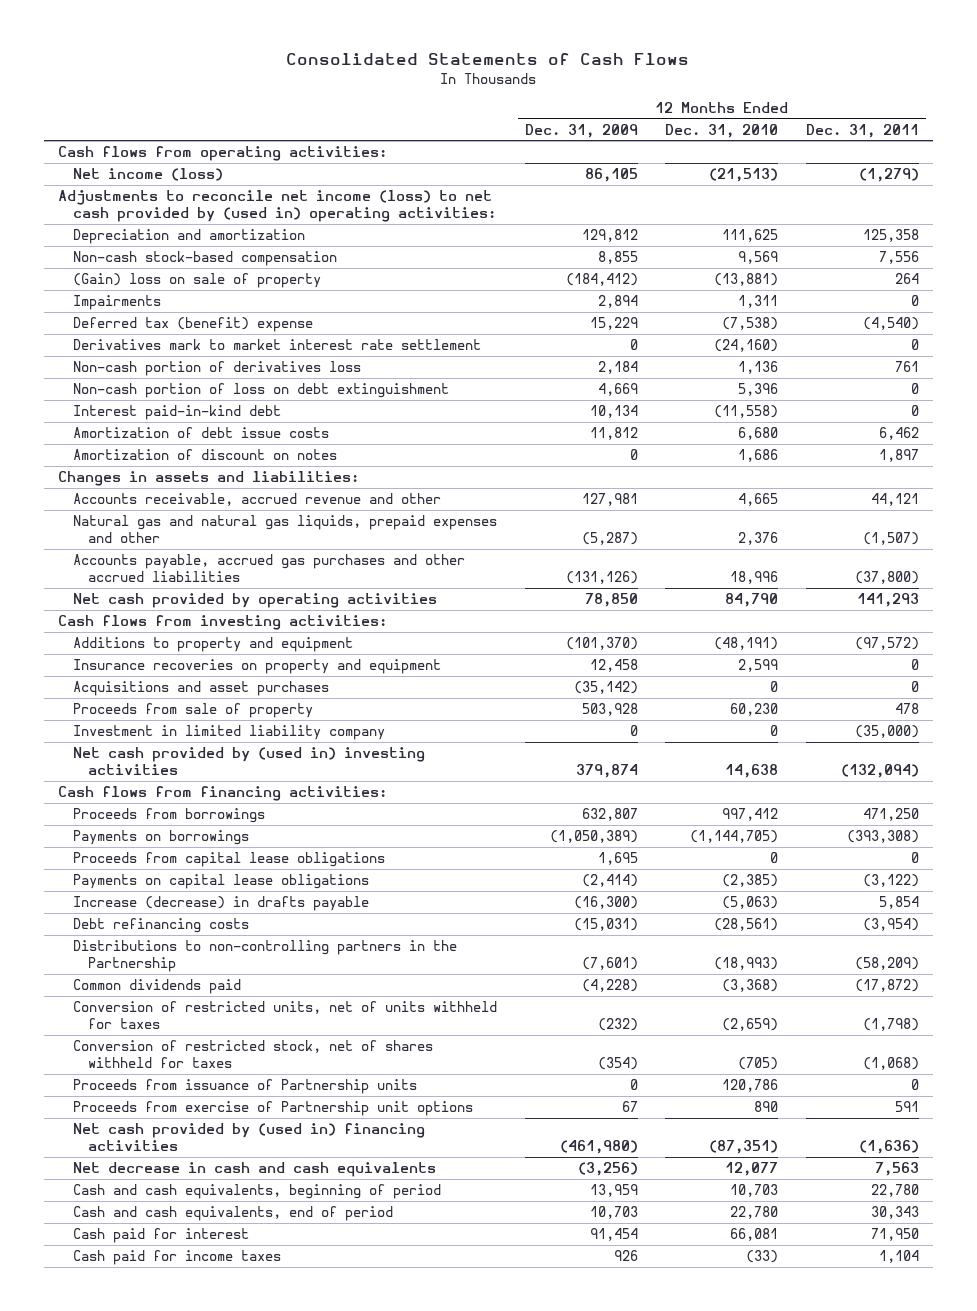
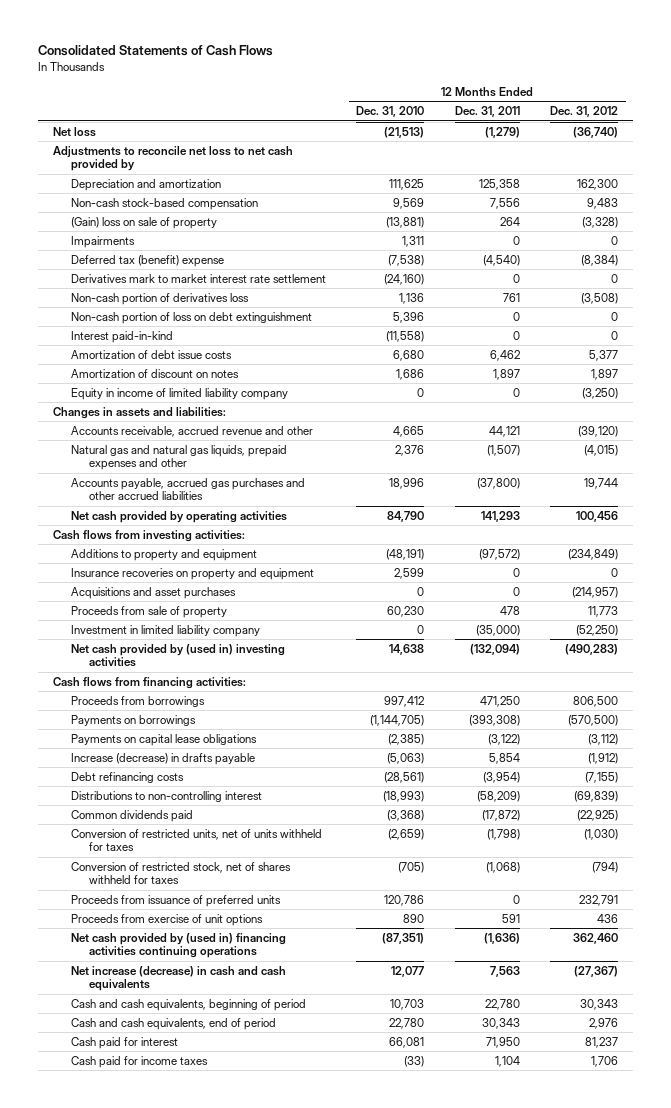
- | 12 Months Ended Dec. 31, 2009 | 12 Months Ended Dec. 31, 2010 | 12 Months Ended Dec. 31, 2011
+ | 12 Months Ended Dec. 31, 2010 | 12 Months Ended Dec. 31, 2011 | 12 Months Ended Dec. 31, 2012
- Cash flows from operating activities:
- Net income (loss) | 86,105 | (21,513) | (1,279)
- Adjustments to reconcile net income (loss) to net cash provided by (used in) operating activities:
+ Net loss | (21,513) | (1,279) | (36,740)
+ Adjustments to reconcile net loss to net cash provided by
- Interest paid-in-kind debt | 10,134 | (11,558) | 0
+ Interest paid-in-kind | (11,558) | 0 | 0
+ Equity in income of limited liability company | 0 | 0 | (3,250)
- Proceeds from capital lease obligations | 1,695 | 0 | 0
- Distributions to non-controlling partners in the Partnership | (7,601) | (18,993) | (58,209)
+ Distributions to non-controlling interest | (18,993) | (58,209) | (69,839)
- Proceeds from issuance of Partnership units | 0 | 120,786 | 0
- Proceeds from exercise of Partnership unit options | 67 | 890 | 591
- Net cash provided by (used in) financing activities | (461,980) | (87,351) | (1,636)
- Net decrease in cash and cash equivalents | (3,256) | 12,077 | 7,563
+ Proceeds from issuance of preferred units | 120,786 | 0 | 232,791
+ Proceeds from exercise of unit options | 890 | 591 | 436
+ Net cash provided by (used in) financing activities continuing operations | (87,351) | (1,636) | 362,460
+ Net increase (decrease) in cash and cash equivalents | 12,077 | 7,563 | (27,367)

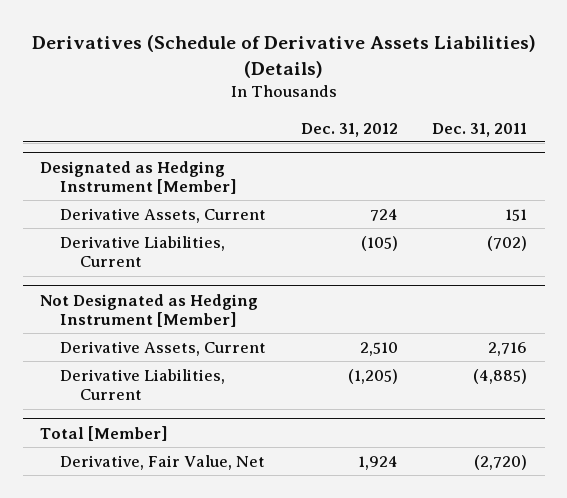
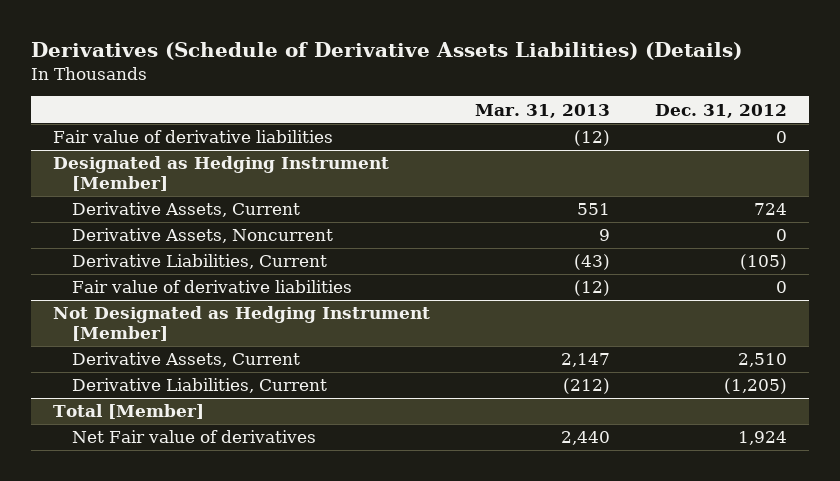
- | Dec. 31, 2012 | Dec. 31, 2011
+ | Mar. 31, 2013 | Dec. 31, 2012
+ Fair value of derivative liabilities | (12) | 0
@ Designated as Hedging Instrument [Member]
+ Derivative Assets, Noncurrent | 9 | 0
+ Fair value of derivative liabilities | (12) | 0
@ Total [Member]
- Derivative, Fair Value, Net | 1,924 | (2,720)
+ Net Fair value of derivatives | 2,440 | 1,924

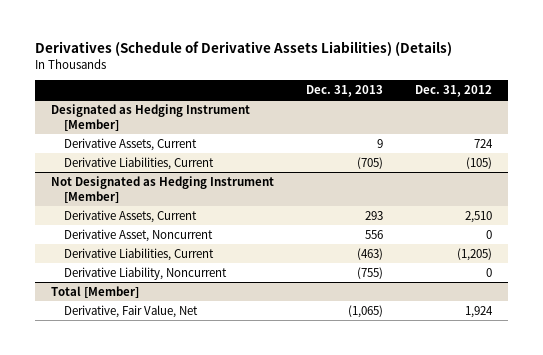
- | Mar. 31, 2013 | Dec. 31, 2012
+ | Dec. 31, 2013 | Dec. 31, 2012
- Fair value of derivative liabilities | (12) | 0
@ Designated as Hedging Instrument [Member]
- Derivative Assets, Noncurrent | 9 | 0
- Fair value of derivative liabilities | (12) | 0
@ Not Designated as Hedging Instrument [Member]
+ Derivative Asset, Noncurrent | 556 | 0
+ Derivative Liability, Noncurrent | (755) | 0
@ Total [Member]
- Net Fair value of derivatives | 2,440 | 1,924
+ Derivative, Fair Value, Net | (1,065) | 1,924

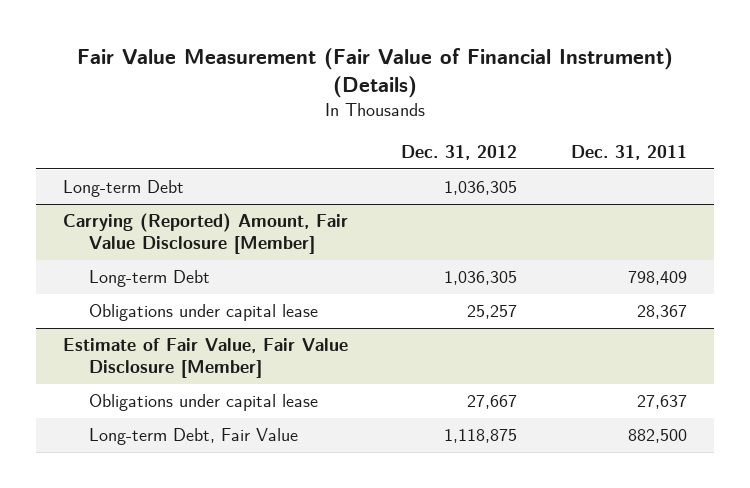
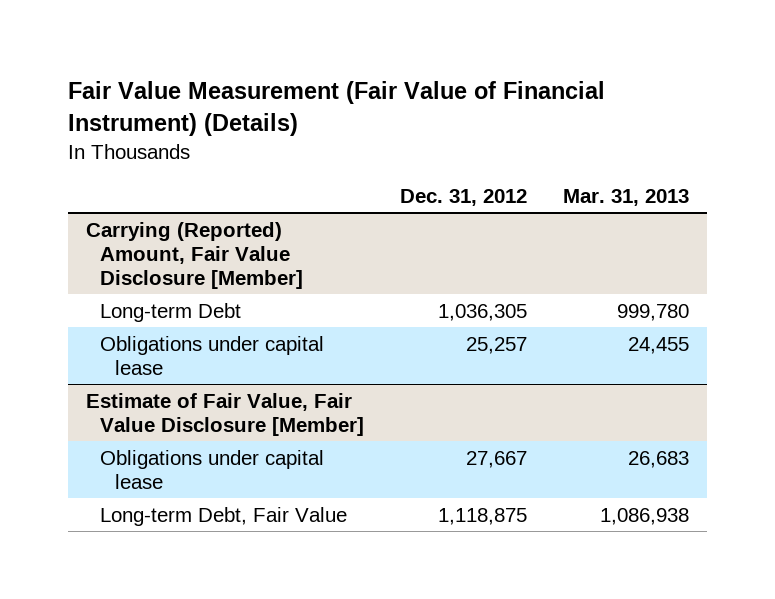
- | Dec. 31, 2012 | Dec. 31, 2011
+ | Dec. 31, 2012 | Mar. 31, 2013
- Long-term Debt | 1,036,305 |

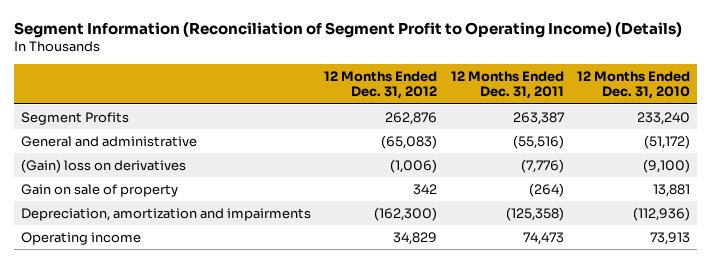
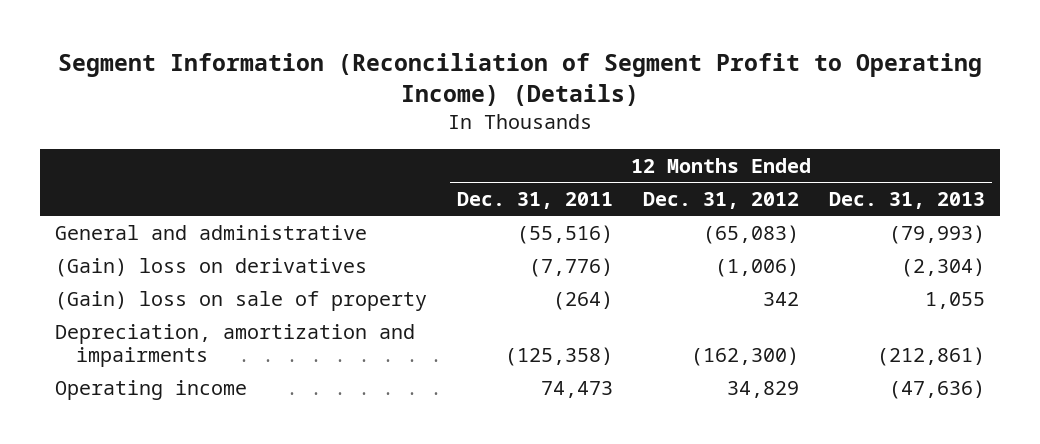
- | 12 Months Ended Dec. 31, 2012 | 12 Months Ended Dec. 31, 2011 | 12 Months Ended Dec. 31, 2010
+ | 12 Months Ended Dec. 31, 2011 | 12 Months Ended Dec. 31, 2012 | 12 Months Ended Dec. 31, 2013
- Segment Profits | 262,876 | 263,387 | 233,240
- Gain on sale of property | 342 | (264) | 13,881
+ (Gain) loss on sale of property | (264) | 342 | 1,055

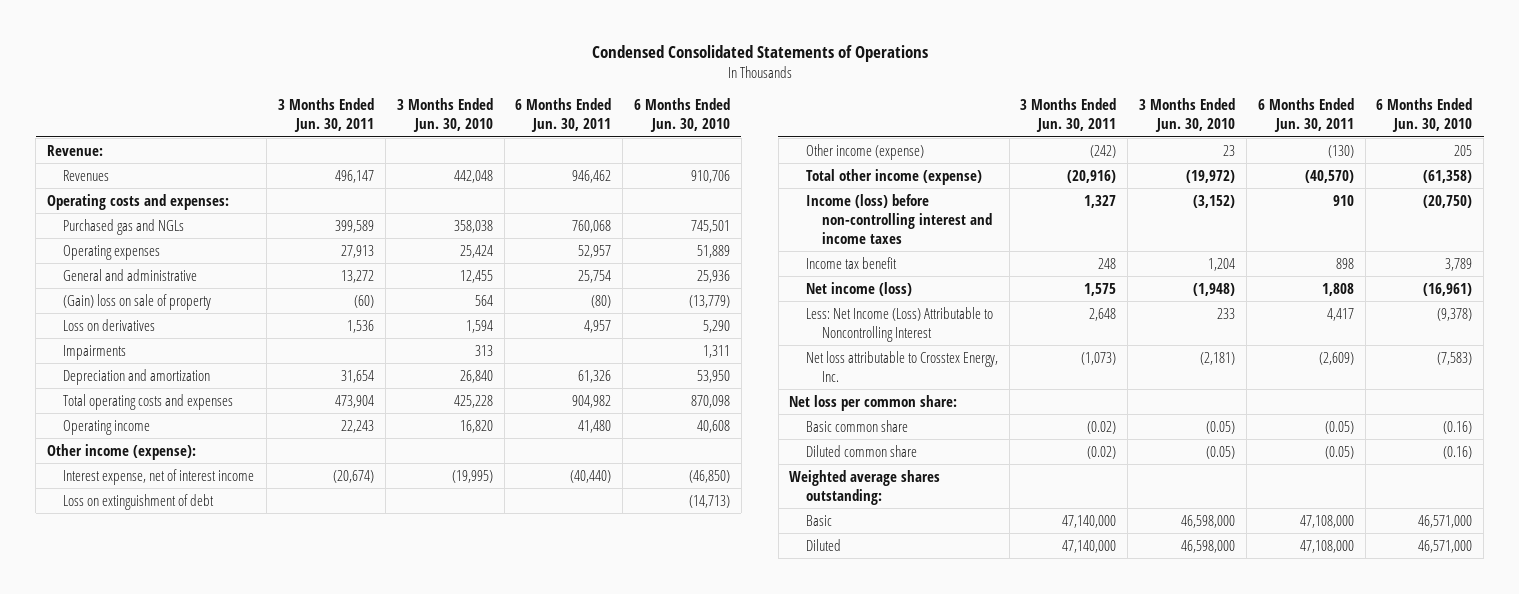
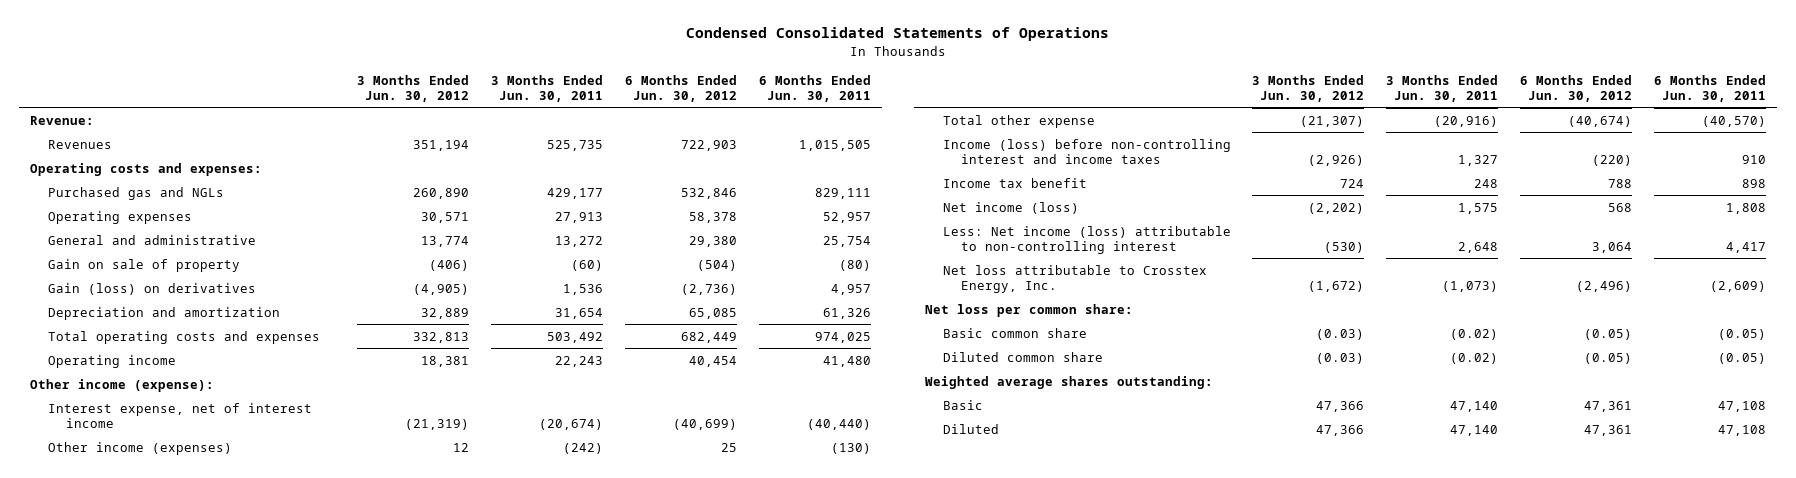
- | 3 Months Ended Jun. 30, 2011 | 3 Months Ended Jun. 30, 2010 | 6 Months Ended Jun. 30, 2011 | 6 Months Ended Jun. 30, 2010
+ | 3 Months Ended Jun. 30, 2012 | 3 Months Ended Jun. 30, 2011 | 6 Months Ended Jun. 30, 2012 | 6 Months Ended Jun. 30, 2011
- Revenues | 496,147 | 442,048 | 946,462 | 910,706
+ Revenues | 351,194 | 525,735 | 722,903 | 1,015,505
- Purchased gas and NGLs | 399,589 | 358,038 | 760,068 | 745,501
+ Purchased gas and NGLs | 260,890 | 429,177 | 532,846 | 829,111
- (Gain) loss on sale of property | (60) | 564 | (80) | (13,779)
- Loss on derivatives | 1,536 | 1,594 | 4,957 | 5,290
- Impairments | | 313 | | 1,311
+ Gain on sale of property | (406) | (60) | (504) | (80)
+ Gain (loss) on derivatives | (4,905) | 1,536 | (2,736) | 4,957
- Total operating costs and expenses | 473,904 | 425,228 | 904,982 | 870,098
+ Total operating costs and expenses | 332,813 | 503,492 | 682,449 | 974,025
- Loss on extinguishment of debt | | | | (14,713)
- Other income (expense) | (242) | 23 | (130) | 205
- Total other income (expense) | (20,916) | (19,972) | (40,570) | (61,358)
+ Other income (expenses) | 12 | (242) | 25 | (130)
+ Total other expense | (21,307) | (20,916) | (40,674) | (40,570)
- Less: Net Income (Loss) Attributable to Noncontrolling Interest | 2,648 | 233 | 4,417 | (9,378)
+ Less: Net income (loss) attributable to non-controlling interest | (530) | 2,648 | 3,064 | 4,417
- Basic | 47,140,000 | 46,598,000 | 47,108,000 | 46,571,000
- Diluted | 47,140,000 | 46,598,000 | 47,108,000 | 46,571,000
+ Basic | 47,366 | 47,140 | 47,361 | 47,108
+ Diluted | 47,366 | 47,140 | 47,361 | 47,108

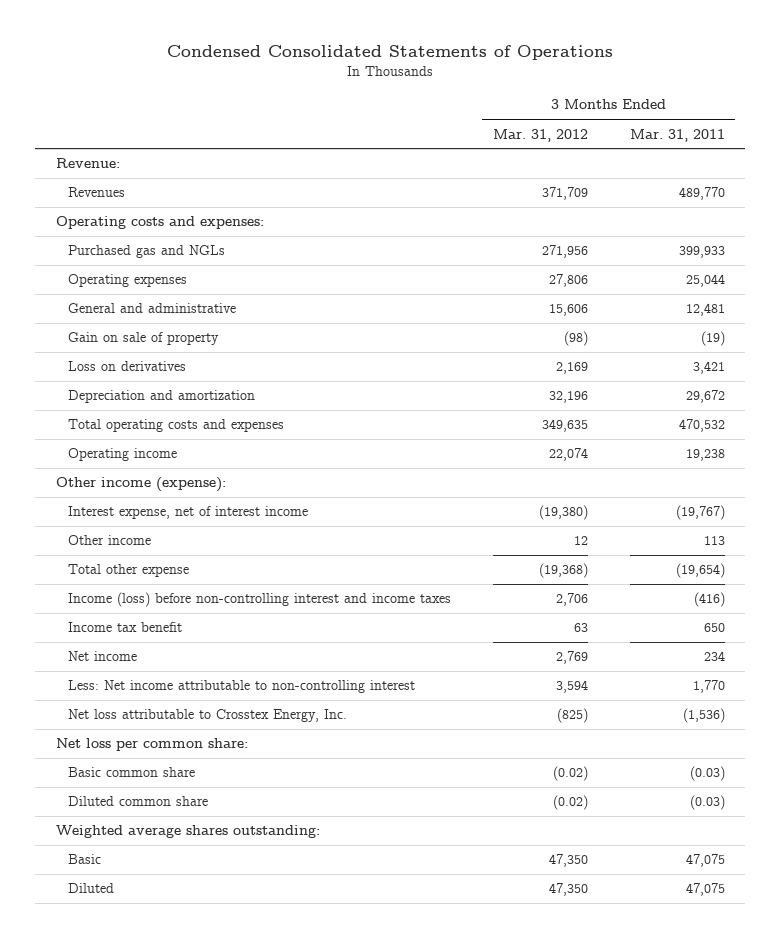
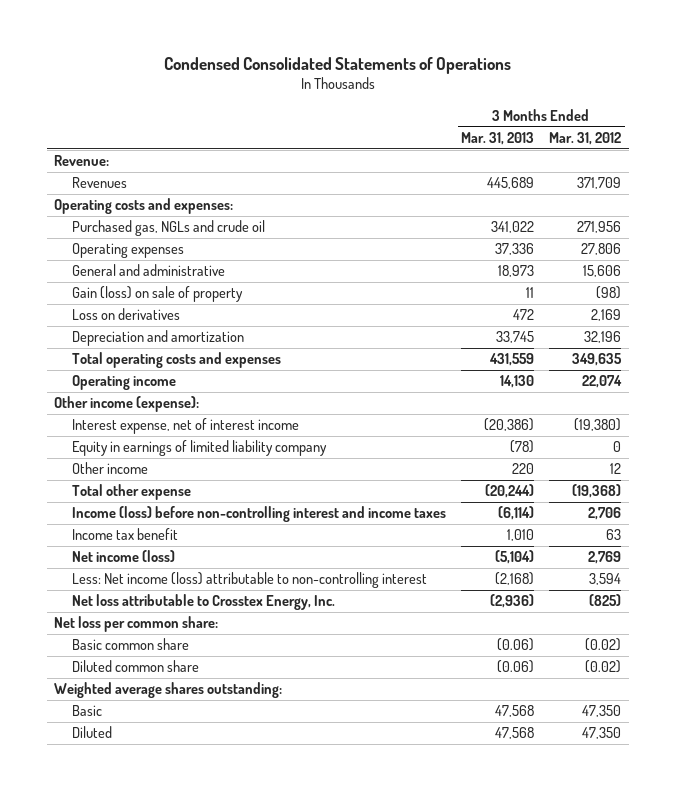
- | 3 Months Ended Mar. 31, 2012 | 3 Months Ended Mar. 31, 2011
+ | 3 Months Ended Mar. 31, 2013 | 3 Months Ended Mar. 31, 2012
- Purchased gas and NGLs | 271,956 | 399,933
+ Purchased gas, NGLs and crude oil | 341,022 | 271,956
- Gain on sale of property | (98) | (19)
+ Gain (loss) on sale of property | 11 | (98)
+ Equity in earnings of limited liability company | (78) | 0
- Net income | 2,769 | 234
- Less: Net income attributable to non-controlling interest | 3,594 | 1,770
+ Net income (loss) | (5,104) | 2,769
+ Less: Net income (loss) attributable to non-controlling interest | (2,168) | 3,594

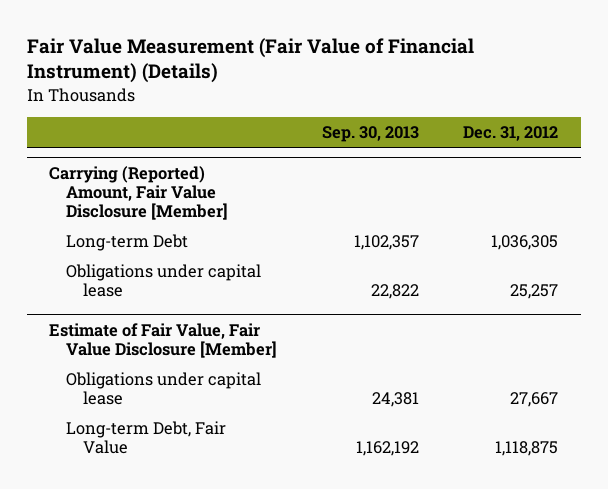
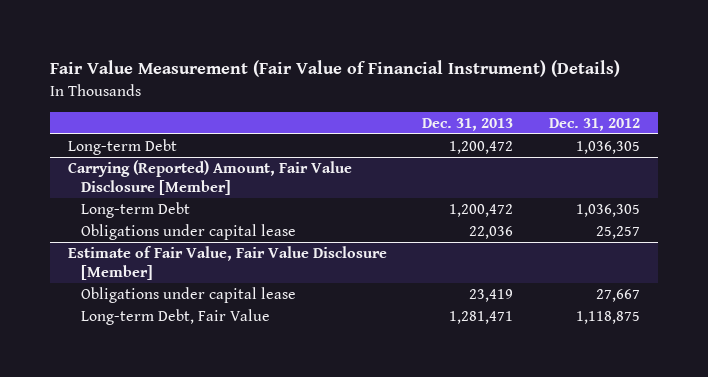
- | Sep. 30, 2013 | Dec. 31, 2012
+ | Dec. 31, 2013 | Dec. 31, 2012
+ Long-term Debt | 1,200,472 | 1,036,305

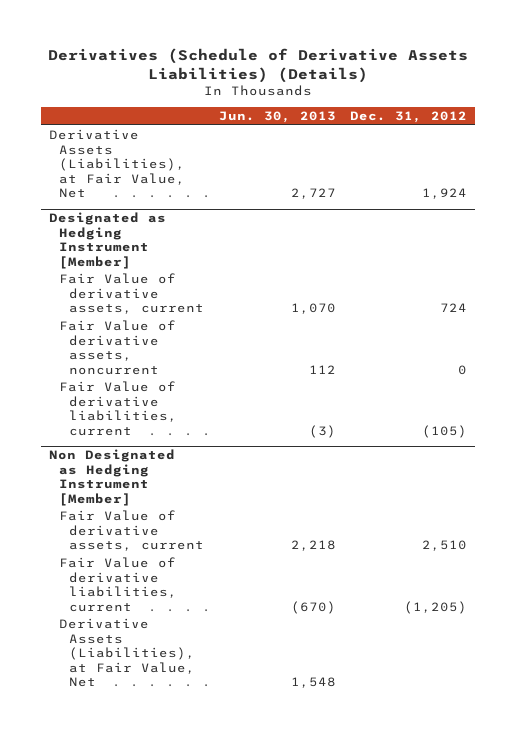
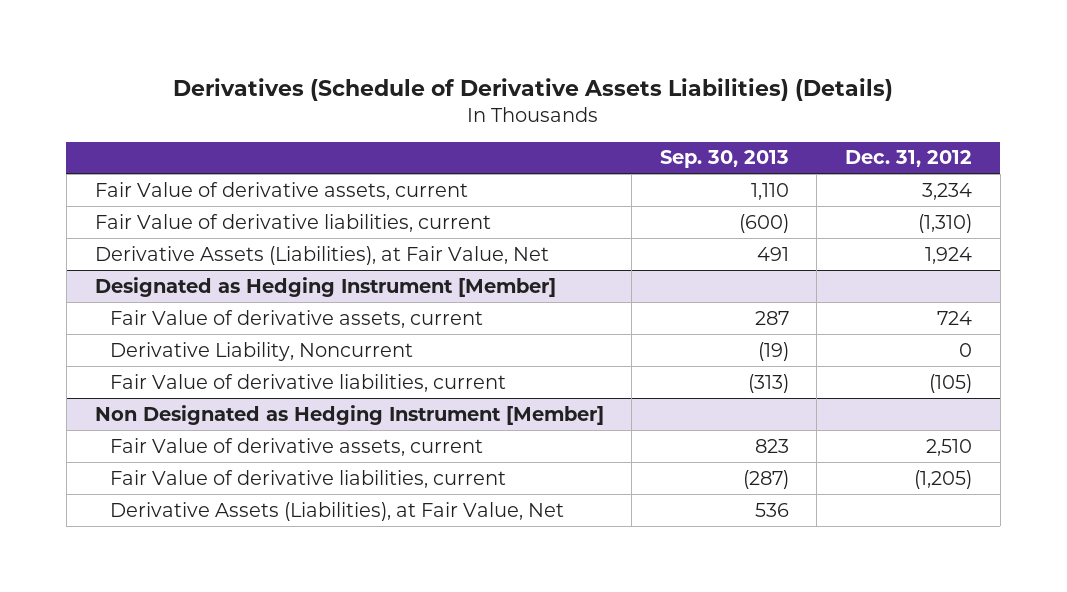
- | Jun. 30, 2013 | Dec. 31, 2012
+ | Sep. 30, 2013 | Dec. 31, 2012
+ Fair Value of derivative assets, current | 1,110 | 3,234
+ Fair Value of derivative liabilities, current | (600) | (1,310)
@ Designated as Hedging Instrument [Member]
- Fair Value of derivative assets, noncurrent | 112 | 0
+ Derivative Liability, Noncurrent | (19) | 0

